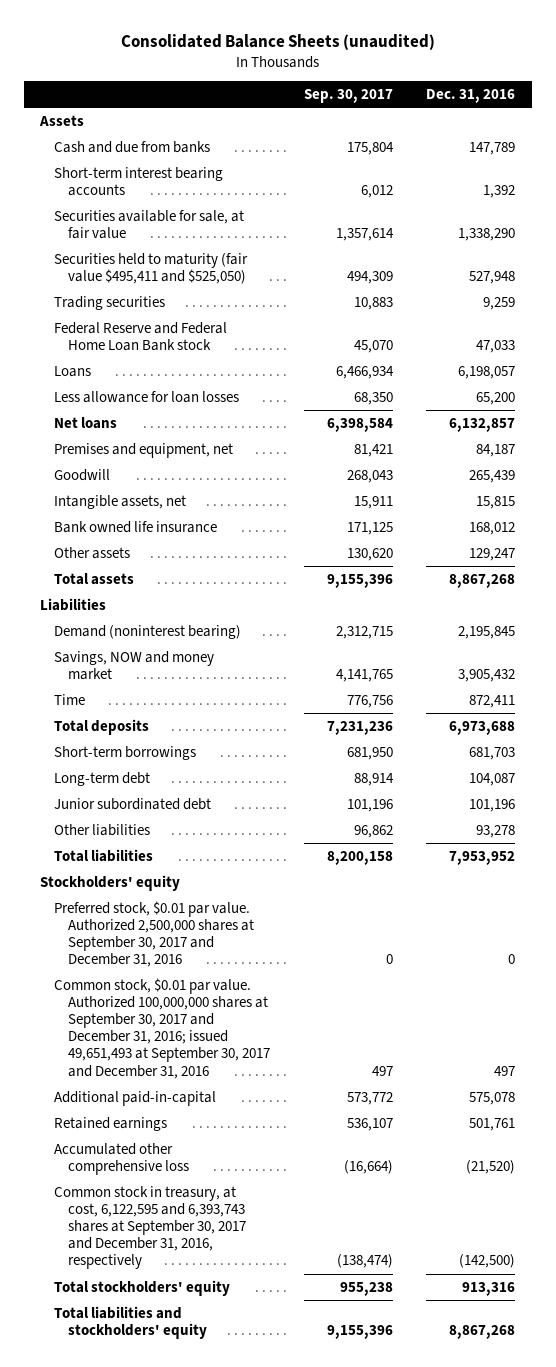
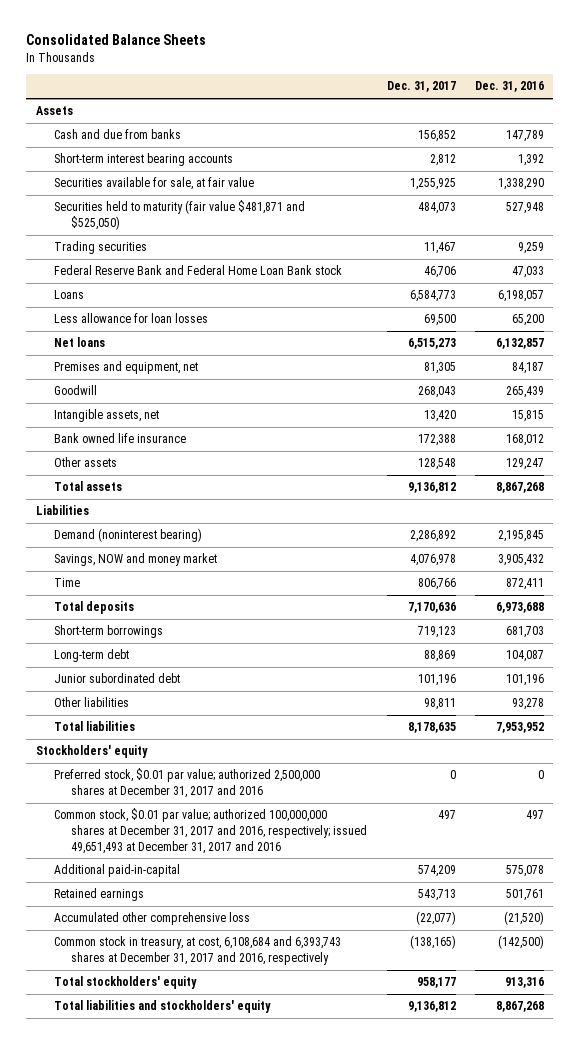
- Consolidated Balance Sheets (unaudited)
+ Consolidated Balance Sheets
- | Sep. 30, 2017 | Dec. 31, 2016
+ | Dec. 31, 2017 | Dec. 31, 2016
- Securities held to maturity (fair value $495,411 and $525,050) | 494,309 | 527,948
+ Securities held to maturity (fair value $481,871 and $525,050) | 484,073 | 527,948
- Federal Reserve and Federal Home Loan Bank stock | 45,070 | 47,033
+ Federal Reserve Bank and Federal Home Loan Bank stock | 46,706 | 47,033
- Preferred stock, $0.01 par value. Authorized 2,500,000 shares at September 30, 2017 and December 31, 2016 | 0 | 0
- Common stock, $0.01 par value. Authorized 100,000,000 shares at September 30, 2017 and December 31, 2016; issued 49,651,493 at September 30, 2017 and December 31, 2016 | 497 | 497
+ Preferred stock, $0.01 par value; authorized 2,500,000 shares at December 31, 2017 and 2016 | 0 | 0
+ Common stock, $0.01 par value; authorized 100,000,000 shares at December 31, 2017 and 2016, respectively; issued 49,651,493 at December 31, 2017 and 2016 | 497 | 497
- Common stock in treasury, at cost, 6,122,595 and 6,393,743 shares at September 30, 2017 and December 31, 2016, respectively | (138,474) | (142,500)
+ Common stock in treasury, at cost, 6,108,684 and 6,393,743 shares at December 31, 2017 and 2016, respectively | (138,165) | (142,500)

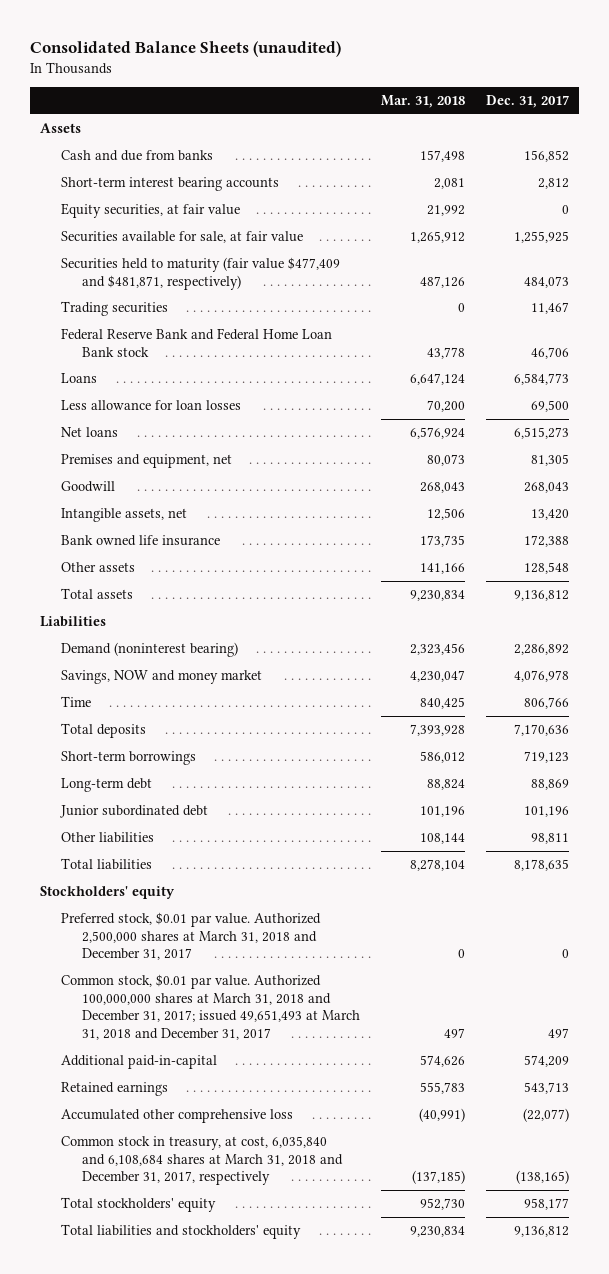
- Consolidated Balance Sheets
+ Consolidated Balance Sheets (unaudited)
- | Dec. 31, 2017 | Dec. 31, 2016
+ | Mar. 31, 2018 | Dec. 31, 2017
+ Equity securities, at fair value | 21,992 | 0
- Securities held to maturity (fair value $481,871 and $525,050) | 484,073 | 527,948
+ Securities held to maturity (fair value $477,409 and $481,871, respectively) | 487,126 | 484,073
- Preferred stock, $0.01 par value; authorized 2,500,000 shares at December 31, 2017 and 2016 | 0 | 0
- Common stock, $0.01 par value; authorized 100,000,000 shares at December 31, 2017 and 2016, respectively; issued 49,651,493 at December 31, 2017 and 2016 | 497 | 497
+ Preferred stock, $0.01 par value. Authorized 2,500,000 shares at March 31, 2018 and December 31, 2017 | 0 | 0
+ Common stock, $0.01 par value. Authorized 100,000,000 shares at March 31, 2018 and December 31, 2017; issued 49,651,493 at March 31, 2018 and December 31, 2017 | 497 | 497
- Common stock in treasury, at cost, 6,108,684 and 6,393,743 shares at December 31, 2017 and 2016, respectively | (138,165) | (142,500)
+ Common stock in treasury, at cost, 6,035,840 and 6,108,684 shares at March 31, 2018 and December 31, 2017, respectively | (137,185) | (138,165)

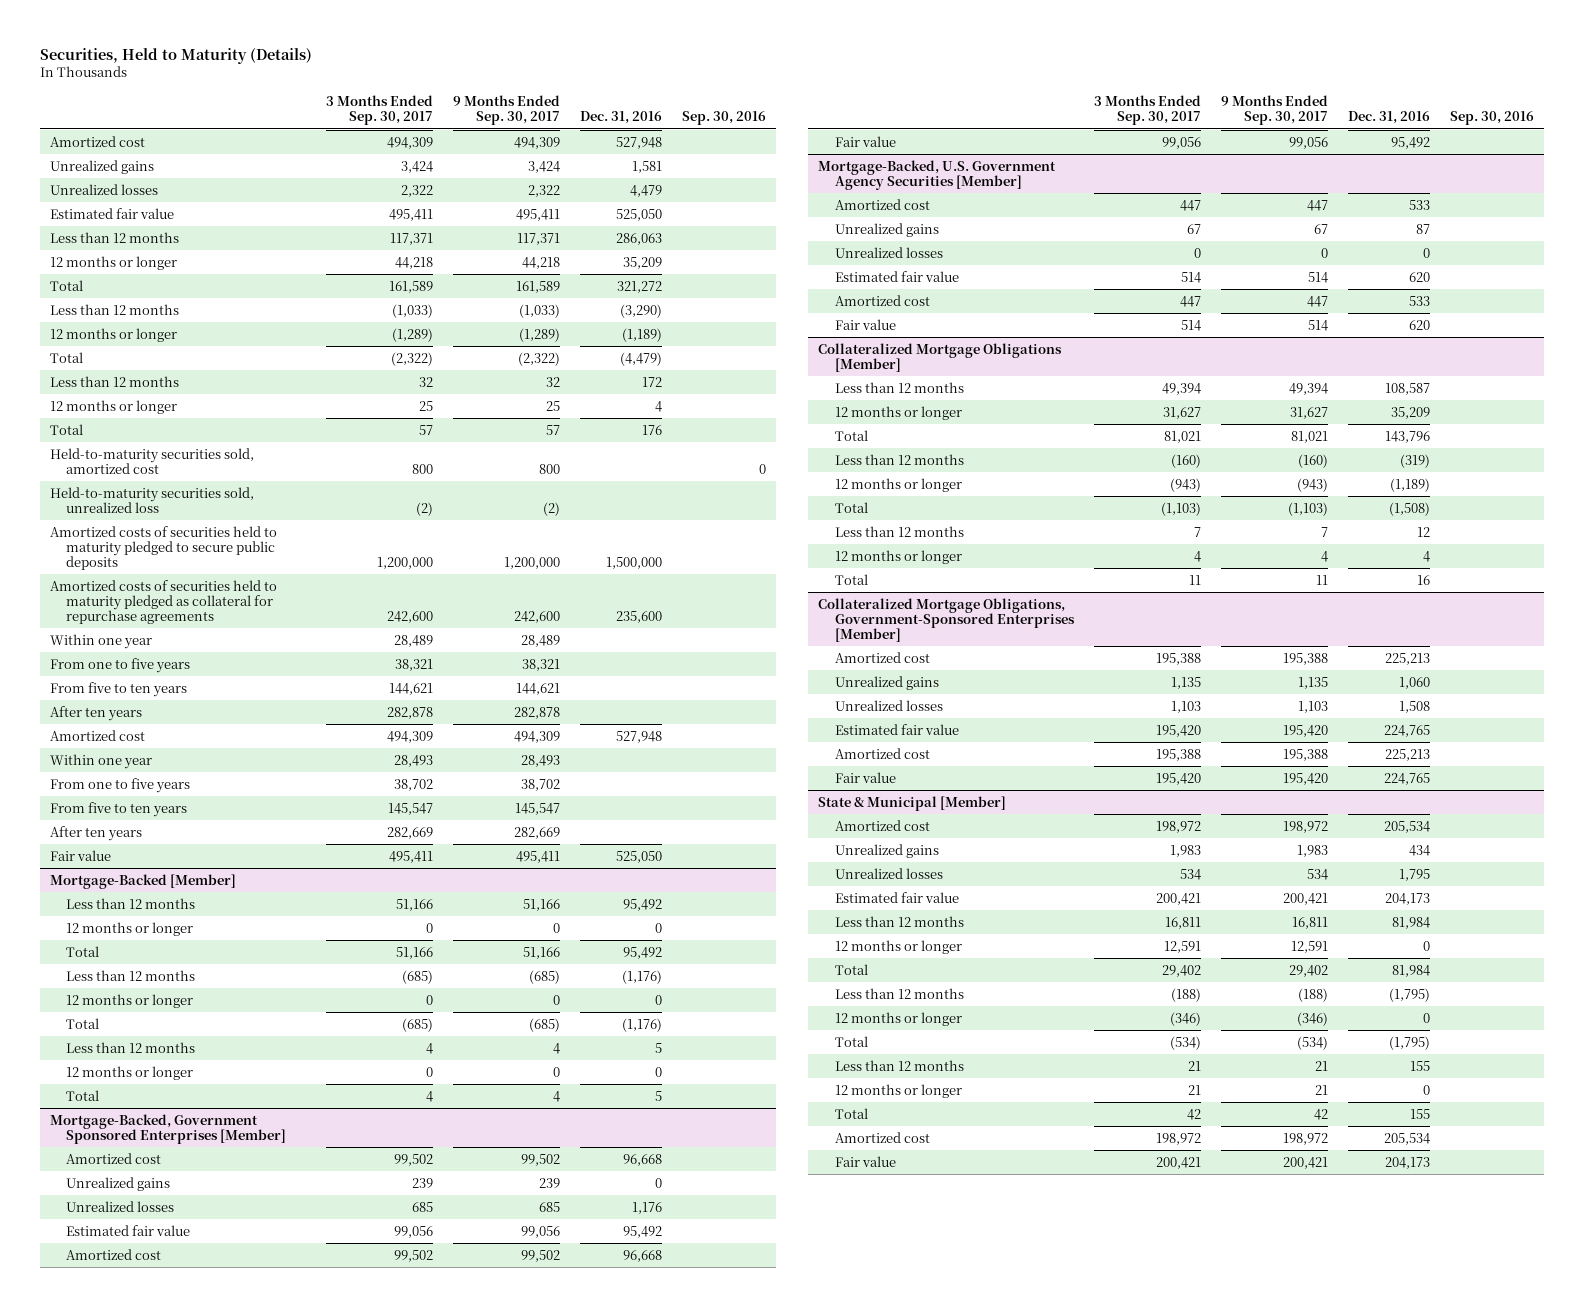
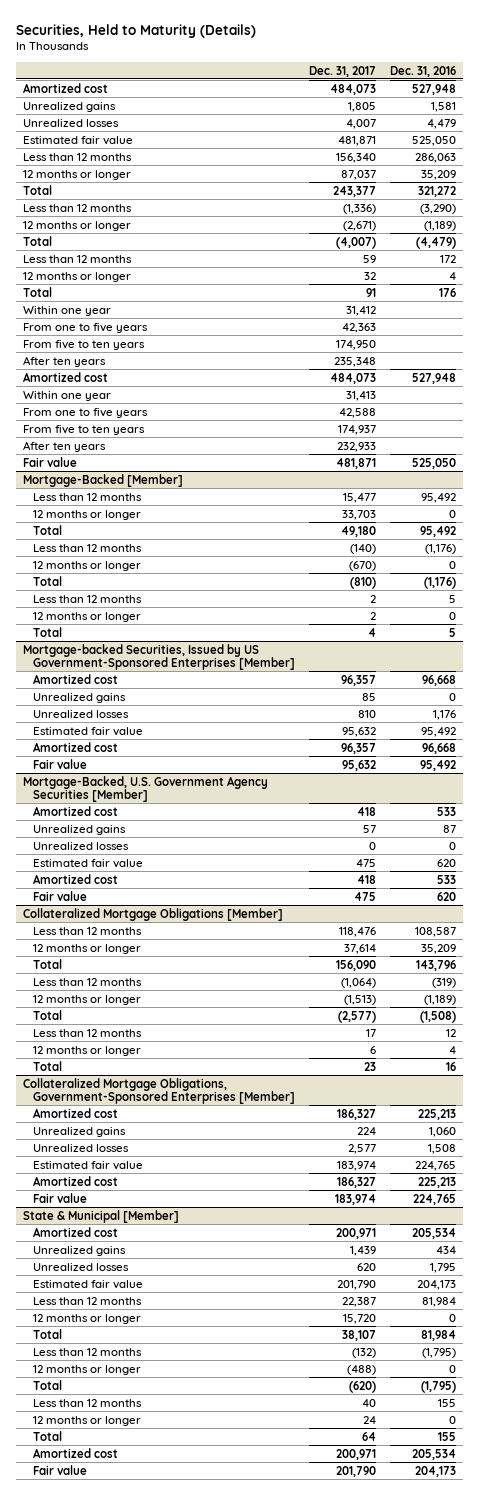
- | 3 Months Ended Sep. 30, 2017 | 9 Months Ended Sep. 30, 2017 | Dec. 31, 2016 | Sep. 30, 2016
+ | Dec. 31, 2017 | Dec. 31, 2016
- Held-to-maturity securities sold, amortized cost | 800 | 800 | | 0
- Held-to-maturity securities sold, unrealized loss | (2) | (2) | |
- Amortized costs of securities held to maturity pledged to secure public deposits | 1,200,000 | 1,200,000 | 1,500,000 |
- Amortized costs of securities held to maturity pledged as collateral for repurchase agreements | 242,600 | 242,600 | 235,600 |
- Mortgage-Backed, Government Sponsored Enterprises [Member]
+ Mortgage-backed Securities, Issued by US Government-Sponsored Enterprises [Member]

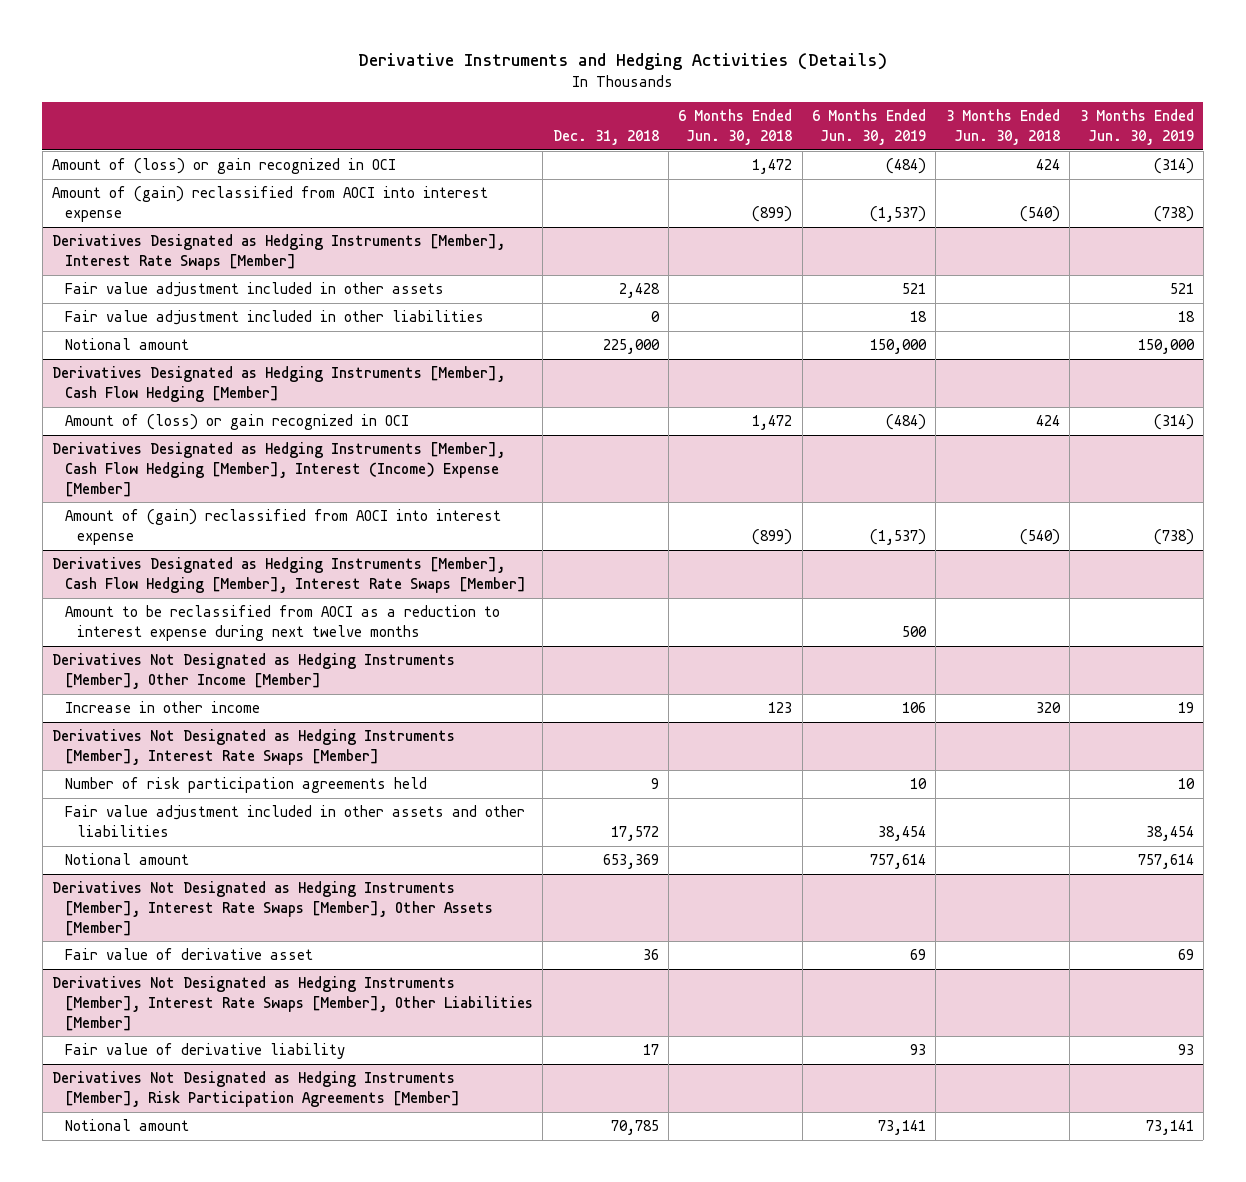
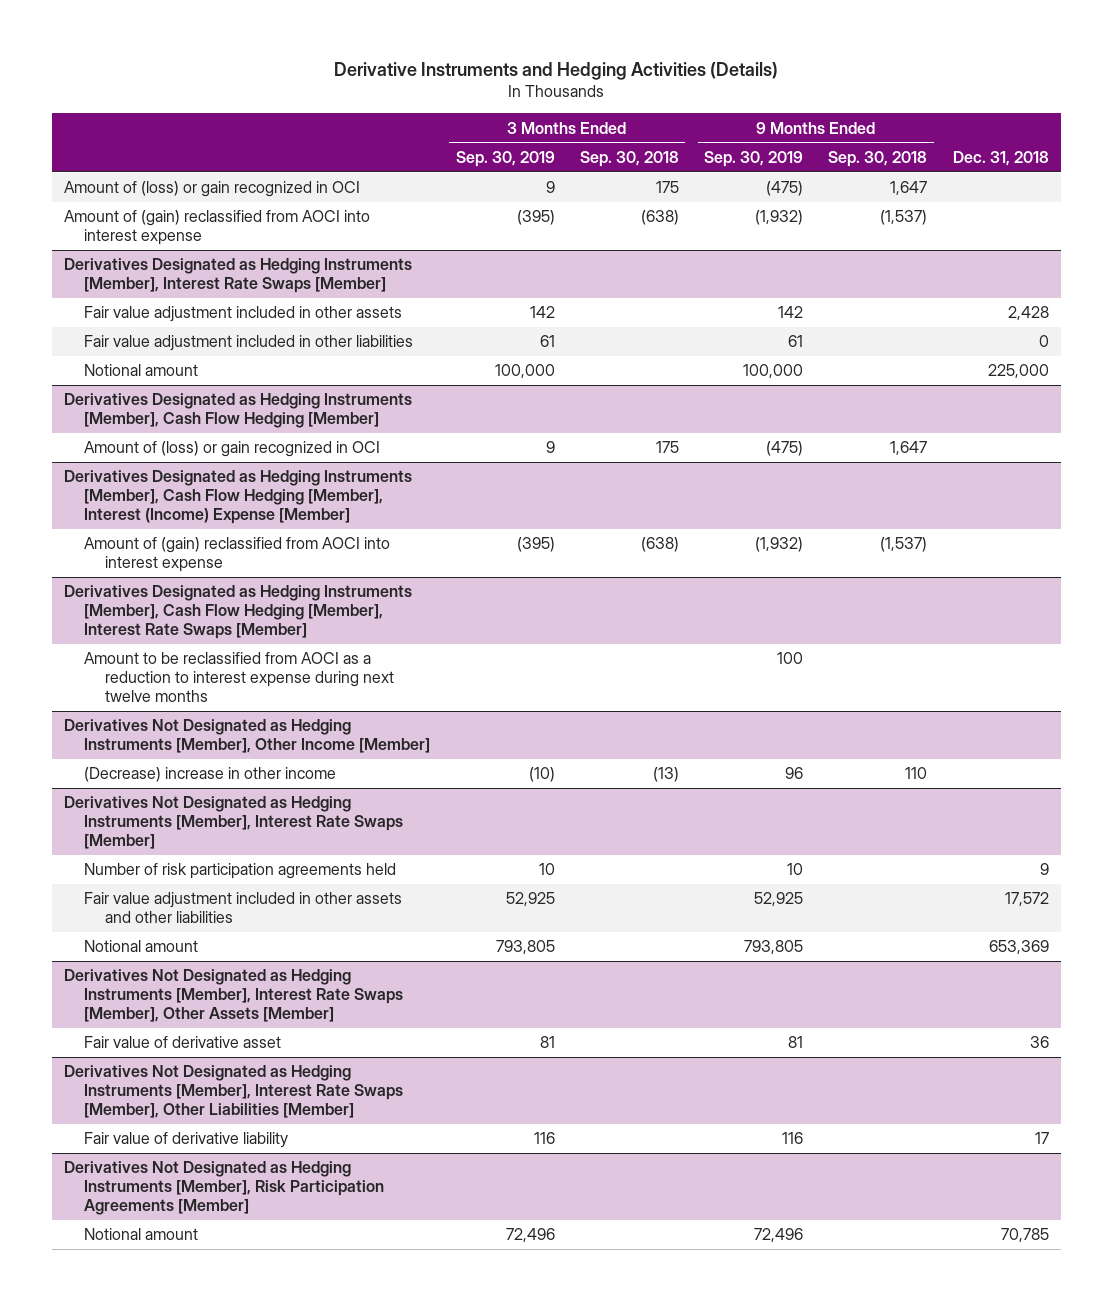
- | Dec. 31, 2018 | 6 Months Ended Jun. 30, 2018 | 6 Months Ended Jun. 30, 2019 | 3 Months Ended Jun. 30, 2018 | 3 Months Ended Jun. 30, 2019
+ | 3 Months Ended Sep. 30, 2019 | 3 Months Ended Sep. 30, 2018 | 9 Months Ended Sep. 30, 2019 | 9 Months Ended Sep. 30, 2018 | Dec. 31, 2018
@ Derivatives Not Designated as Hedging Instruments [Member], Other Income [Member]
- Increase in other income | | 123 | 106 | 320 | 19
+ (Decrease) increase in other income | (10) | (13) | 96 | 110 |

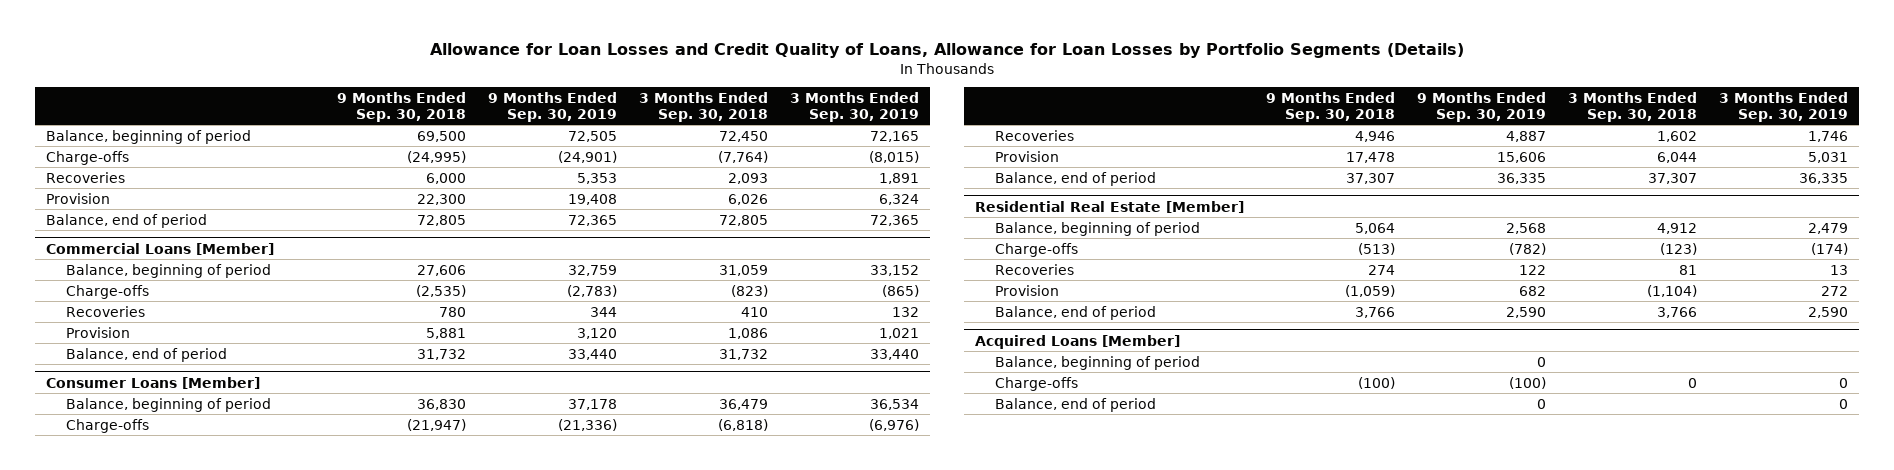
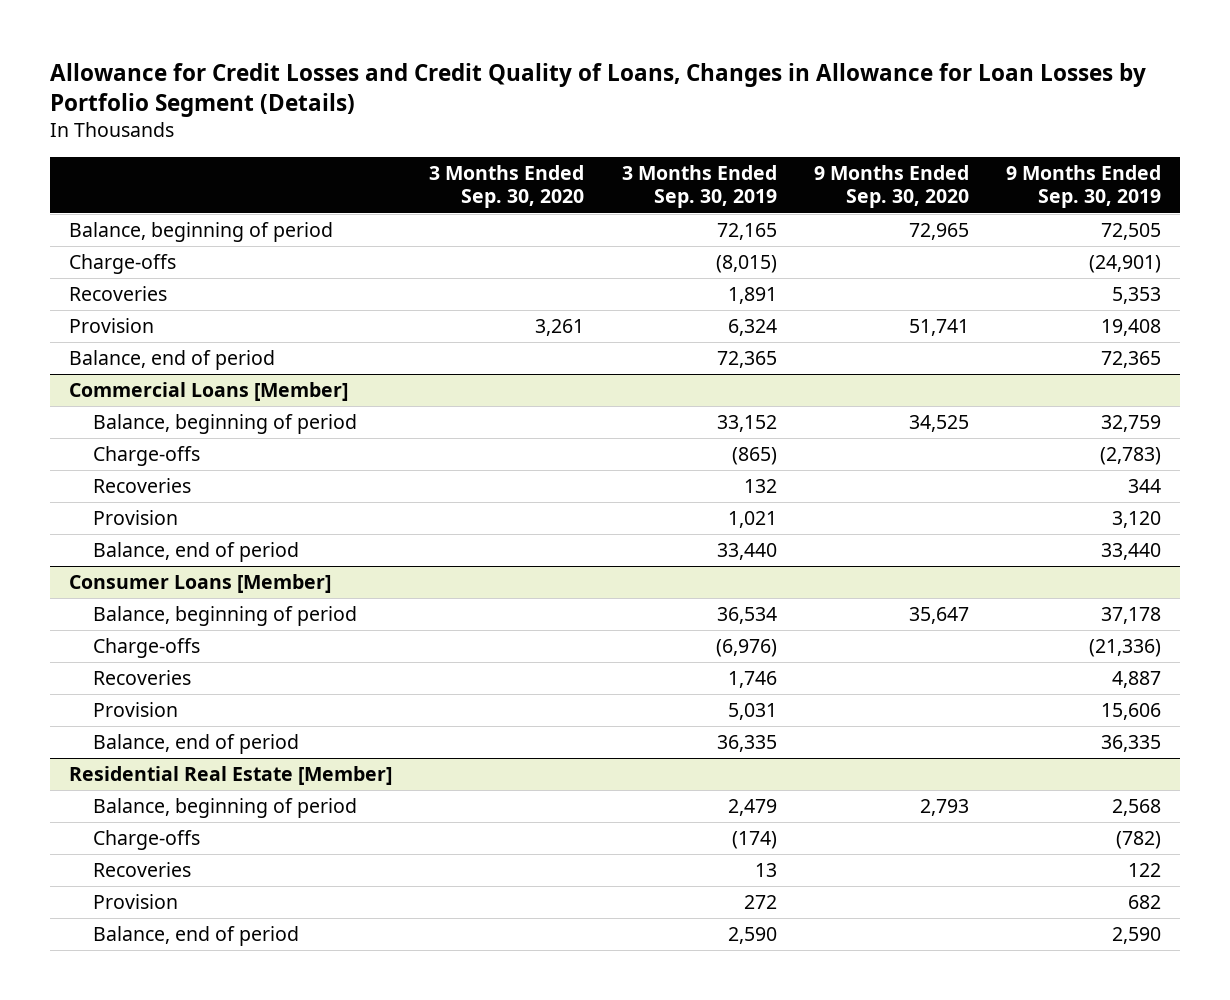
- Allowance for Loan Losses and Credit Quality of Loans, Allowance for Loan Losses by Portfolio Segments (Details)
+ Allowance for Credit Losses and Credit Quality of Loans, Changes in Allowance for Loan Losses by Portfolio Segment (Details)
- | 9 Months Ended Sep. 30, 2018 | 9 Months Ended Sep. 30, 2019 | 3 Months Ended Sep. 30, 2018 | 3 Months Ended Sep. 30, 2019
+ | 3 Months Ended Sep. 30, 2020 | 3 Months Ended Sep. 30, 2019 | 9 Months Ended Sep. 30, 2020 | 9 Months Ended Sep. 30, 2019
- Acquired Loans [Member]
- Balance, beginning of period | | 0 | |
- Charge-offs | (100) | (100) | 0 | 0
- Balance, end of period | | 0 | | 0

